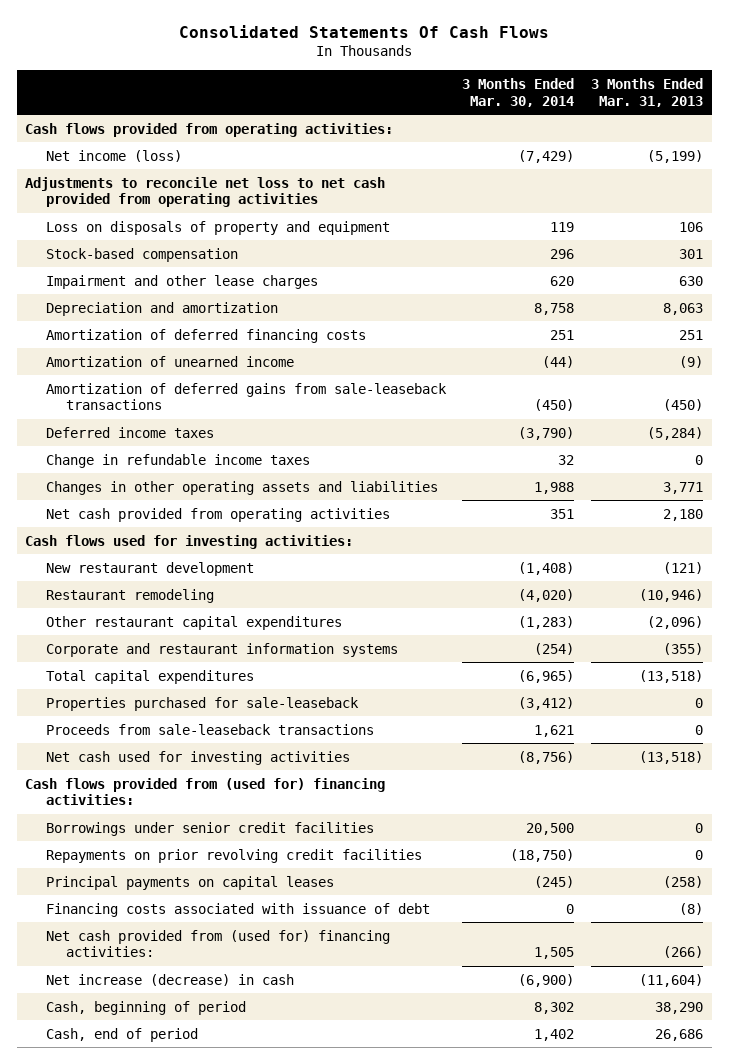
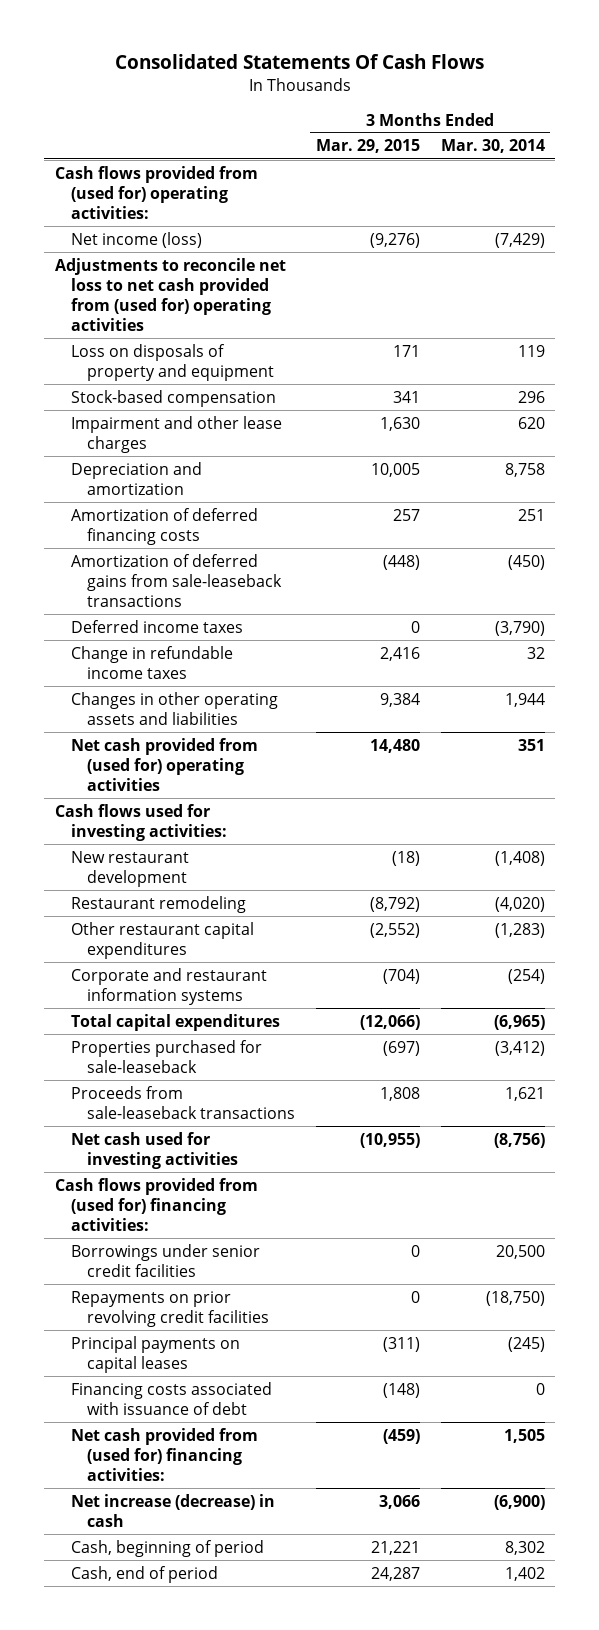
- | 3 Months Ended Mar. 30, 2014 | 3 Months Ended Mar. 31, 2013
+ | 3 Months Ended Mar. 29, 2015 | 3 Months Ended Mar. 30, 2014
- Cash flows provided from operating activities:
+ Cash flows provided from (used for) operating activities:
- Adjustments to reconcile net loss to net cash provided from operating activities
+ Adjustments to reconcile net loss to net cash provided from (used for) operating activities
- Amortization of unearned income | (44) | (9)
- Changes in other operating assets and liabilities | 1,988 | 3,771
- Net cash provided from operating activities | 351 | 2,180
+ Changes in other operating assets and liabilities | 9,384 | 1,944
+ Net cash provided from (used for) operating activities | 14,480 | 351

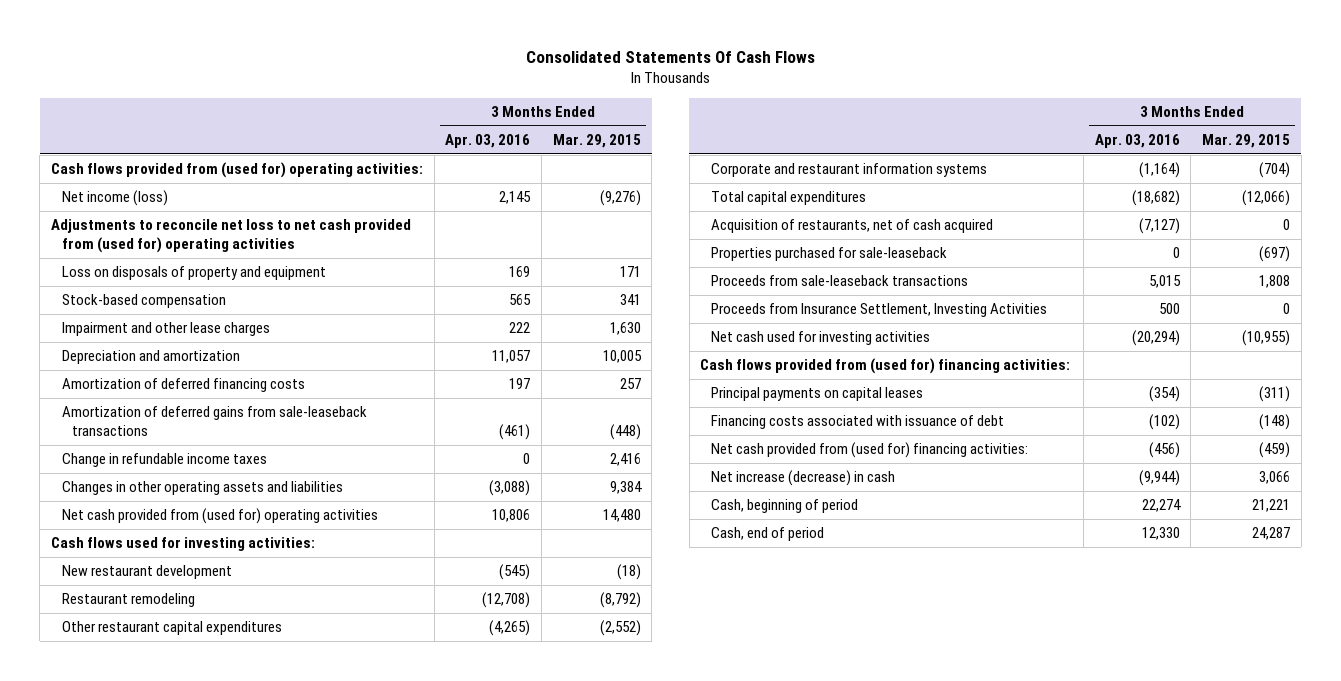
- | 3 Months Ended Mar. 29, 2015 | 3 Months Ended Mar. 30, 2014
+ | 3 Months Ended Apr. 03, 2016 | 3 Months Ended Mar. 29, 2015
- Deferred income taxes | 0 | (3,790)
+ Acquisition of restaurants, net of cash acquired | (7,127) | 0
+ Proceeds from Insurance Settlement, Investing Activities | 500 | 0
- Borrowings under senior credit facilities | 0 | 20,500
- Repayments on prior revolving credit facilities | 0 | (18,750)

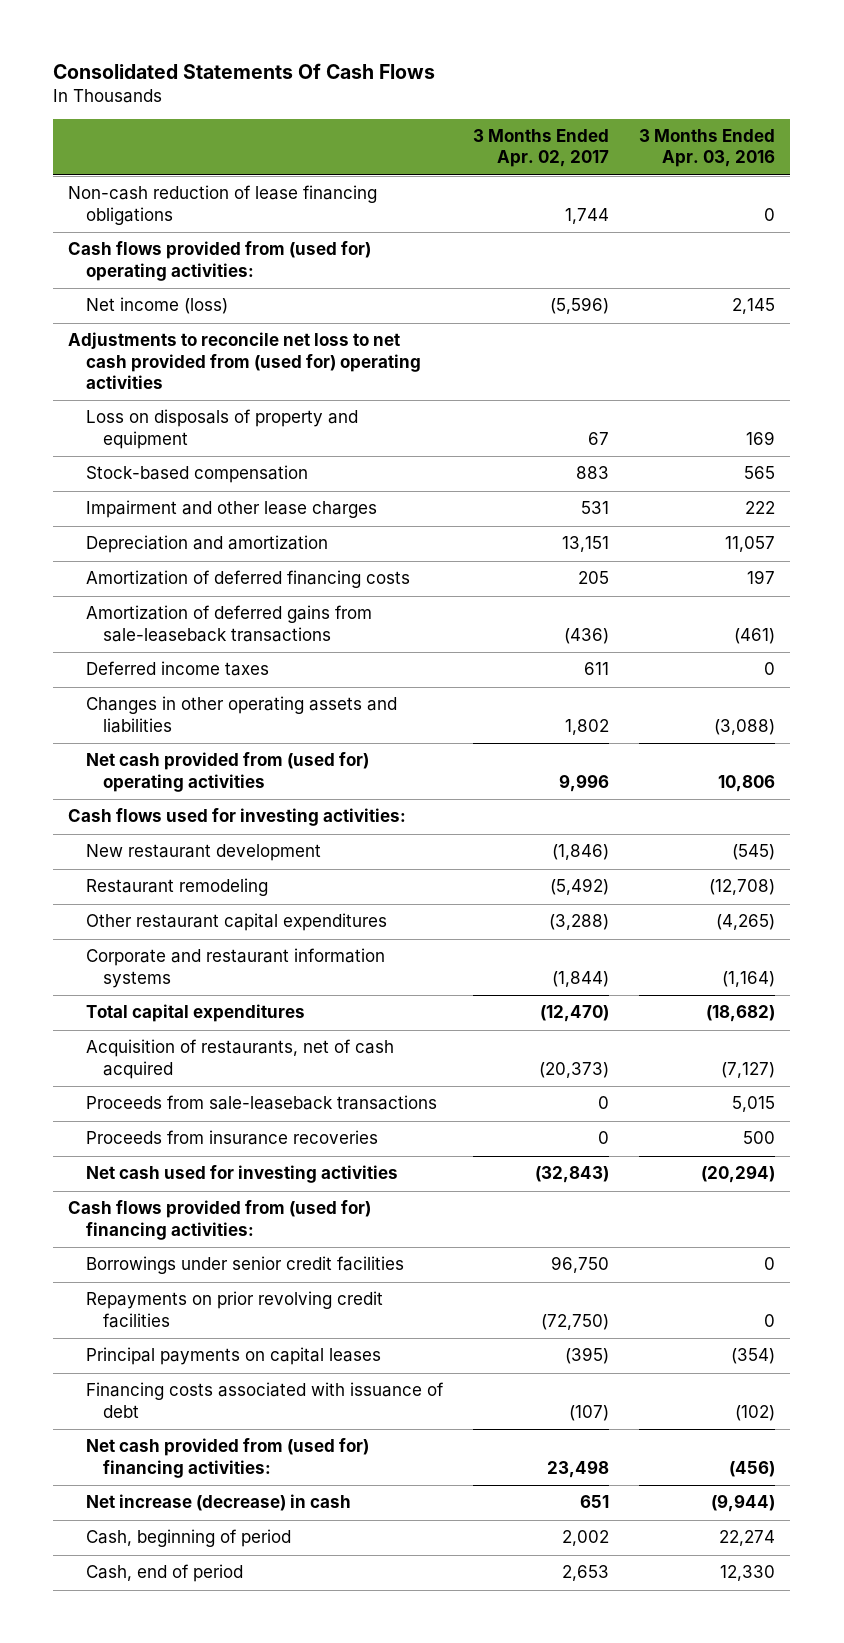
- | 3 Months Ended Apr. 03, 2016 | 3 Months Ended Mar. 29, 2015
+ | 3 Months Ended Apr. 02, 2017 | 3 Months Ended Apr. 03, 2016
+ Non-cash reduction of lease financing obligations | 1,744 | 0
- Change in refundable income taxes | 0 | 2,416
+ Deferred income taxes | 611 | 0
- Properties purchased for sale-leaseback | 0 | (697)
- Proceeds from Insurance Settlement, Investing Activities | 500 | 0
+ Proceeds from insurance recoveries | 0 | 500
+ Borrowings under senior credit facilities | 96,750 | 0
+ Repayments on prior revolving credit facilities | (72,750) | 0

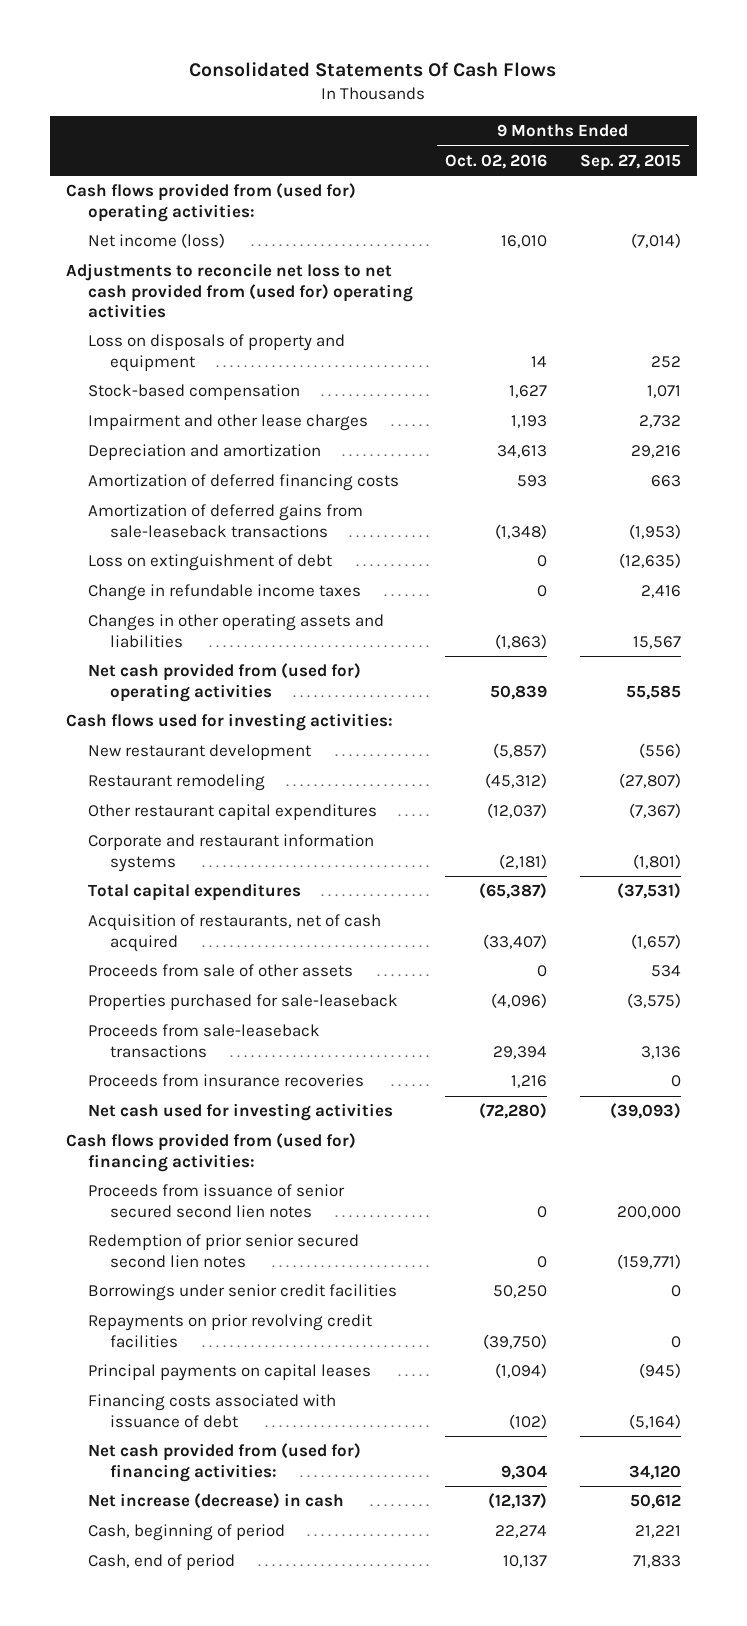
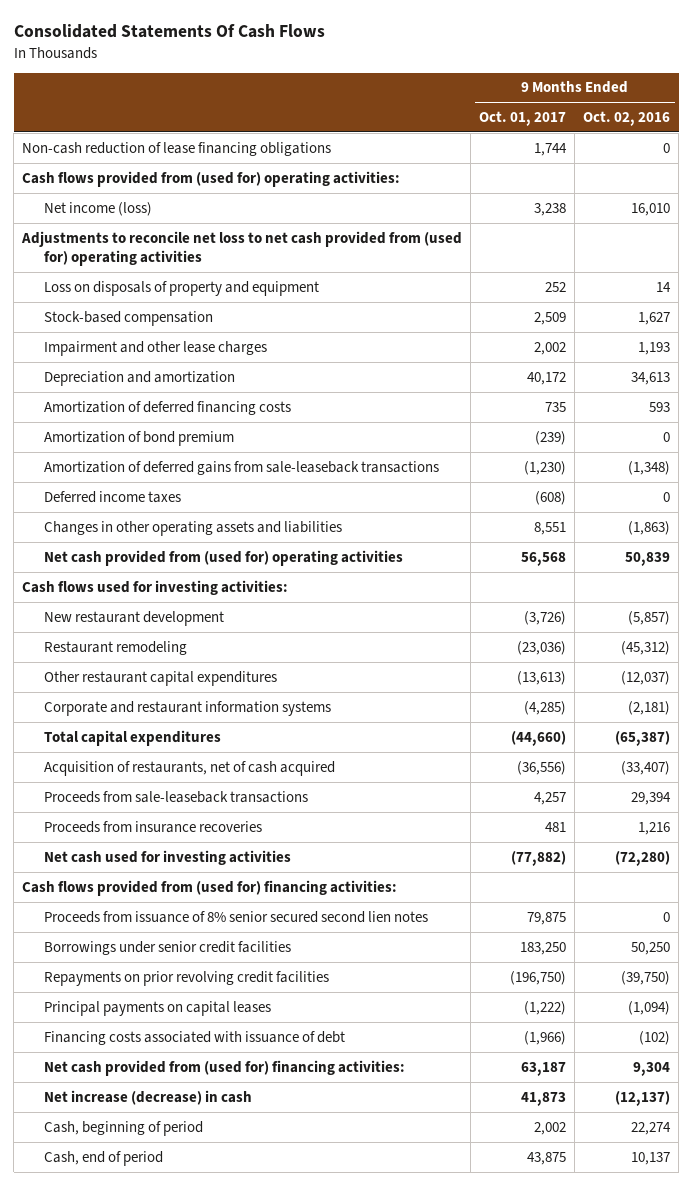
- | 9 Months Ended Oct. 02, 2016 | 9 Months Ended Sep. 27, 2015
+ | 9 Months Ended Oct. 01, 2017 | 9 Months Ended Oct. 02, 2016
+ Non-cash reduction of lease financing obligations | 1,744 | 0
+ Amortization of bond premium | (239) | 0
- Loss on extinguishment of debt | 0 | (12,635)
- Change in refundable income taxes | 0 | 2,416
+ Deferred income taxes | (608) | 0
- Proceeds from sale of other assets | 0 | 534
- Properties purchased for sale-leaseback | (4,096) | (3,575)
- Proceeds from issuance of senior secured second lien notes | 0 | 200,000
- Redemption of prior senior secured second lien notes | 0 | (159,771)
+ Proceeds from issuance of 8% senior secured second lien notes | 79,875 | 0

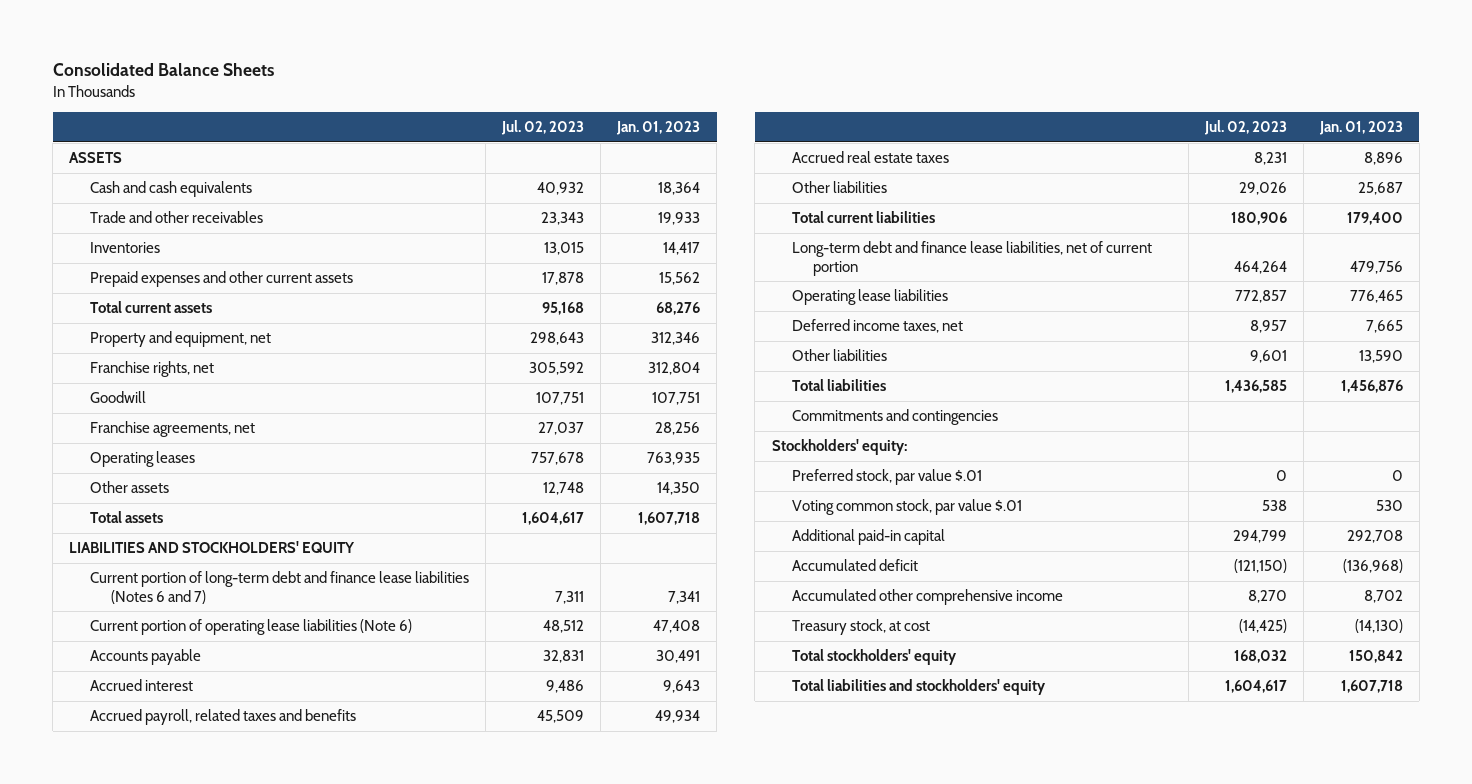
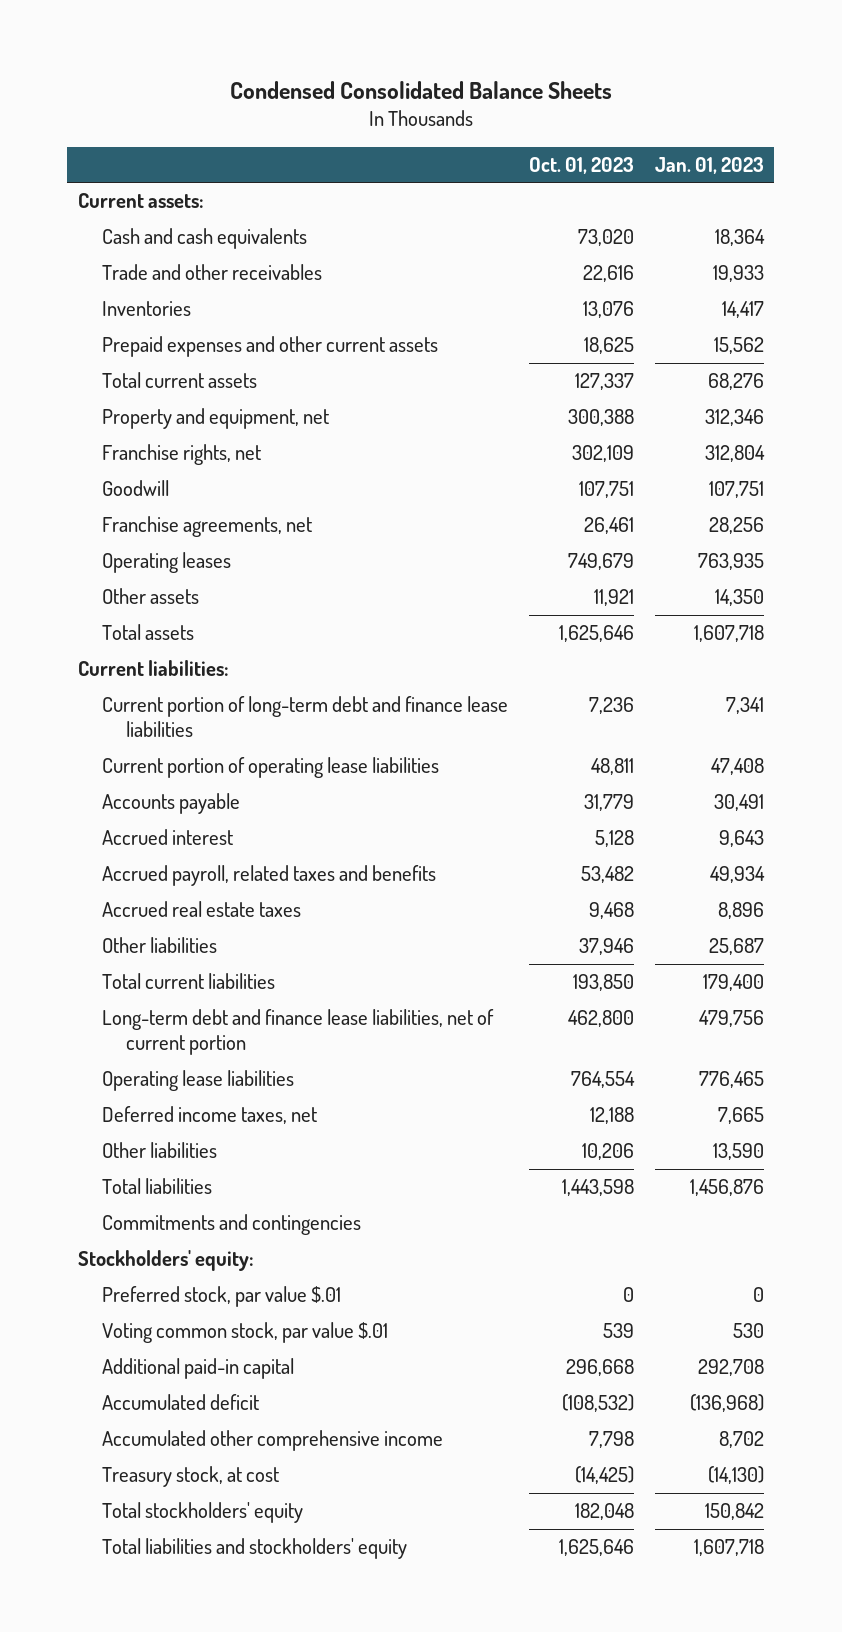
- Consolidated Balance Sheets
+ Condensed Consolidated Balance Sheets
- | Jul. 02, 2023 | Jan. 01, 2023
+ | Oct. 01, 2023 | Jan. 01, 2023
- ASSETS
+ Current assets:
- LIABILITIES AND STOCKHOLDERS' EQUITY
- Current portion of long-term debt and finance lease liabilities (Notes 6 and 7) | 7,311 | 7,341
- Current portion of operating lease liabilities (Note 6) | 48,512 | 47,408
+ Current liabilities:
+ Current portion of long-term debt and finance lease liabilities | 7,236 | 7,341
+ Current portion of operating lease liabilities | 48,811 | 47,408

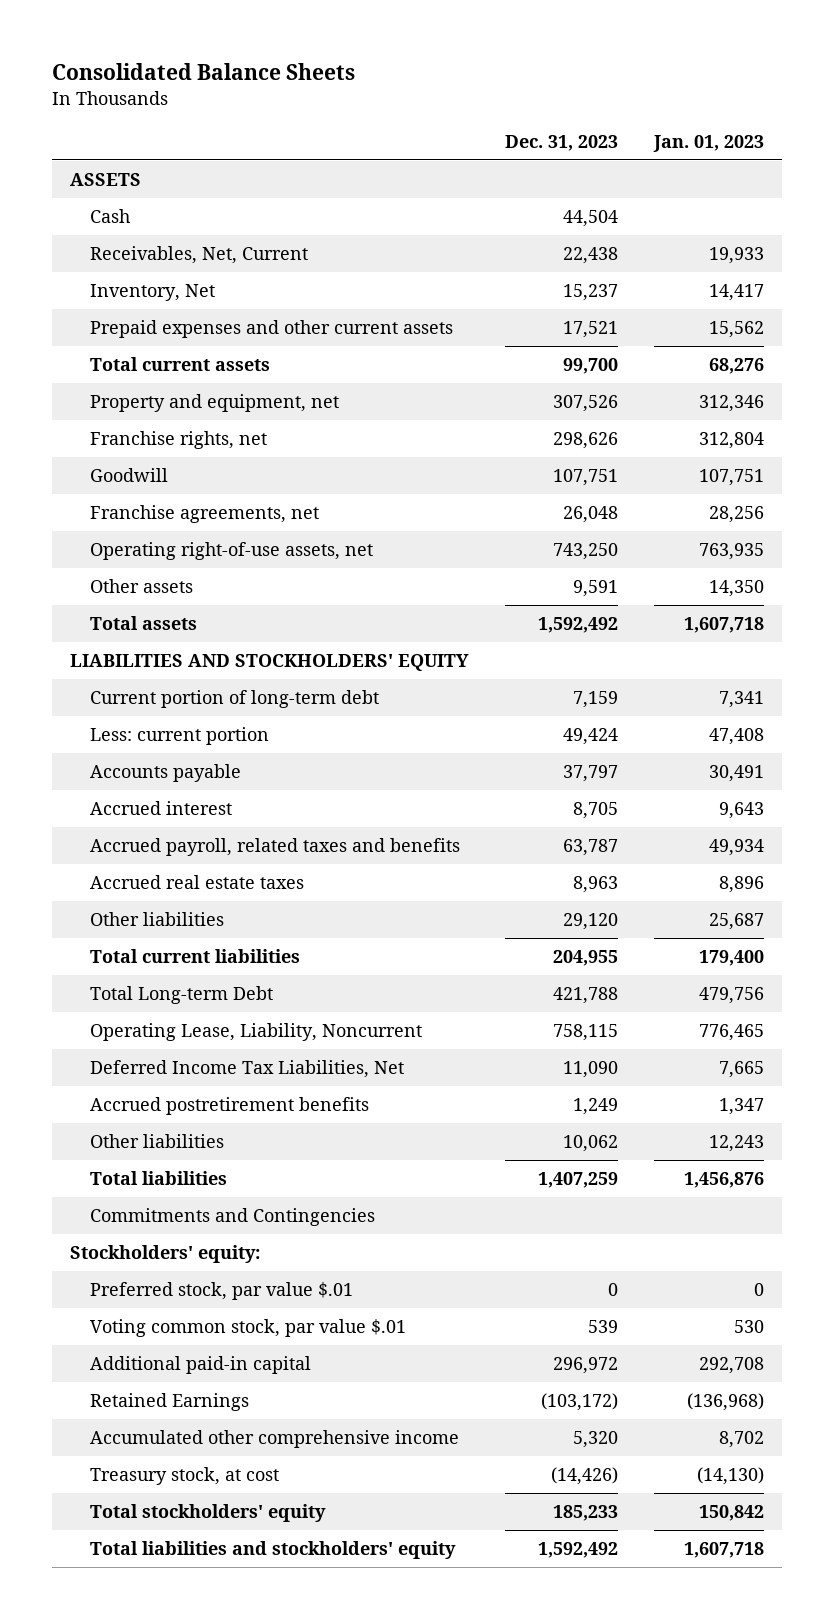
- Condensed Consolidated Balance Sheets
+ Consolidated Balance Sheets
- | Oct. 01, 2023 | Jan. 01, 2023
+ | Dec. 31, 2023 | Jan. 01, 2023
- Current assets:
- Cash and cash equivalents | 73,020 | 18,364
- Trade and other receivables | 22,616 | 19,933
- Inventories | 13,076 | 14,417
+ ASSETS
+ Cash | 44,504 |
+ Receivables, Net, Current | 22,438 | 19,933
+ Inventory, Net | 15,237 | 14,417
- Operating leases | 749,679 | 763,935
+ Operating right-of-use assets, net | 743,250 | 763,935
- Current liabilities:
- Current portion of long-term debt and finance lease liabilities | 7,236 | 7,341
- Current portion of operating lease liabilities | 48,811 | 47,408
+ LIABILITIES AND STOCKHOLDERS' EQUITY
+ Current portion of long-term debt | 7,159 | 7,341
+ Less: current portion | 49,424 | 47,408
- Long-term debt and finance lease liabilities, net of current portion | 462,800 | 479,756
- Operating lease liabilities | 764,554 | 776,465
- Deferred income taxes, net | 12,188 | 7,665
- Other liabilities | 10,206 | 13,590
+ Total Long-term Debt | 421,788 | 479,756
+ Operating Lease, Liability, Noncurrent | 758,115 | 776,465
+ Deferred Income Tax Liabilities, Net | 11,090 | 7,665
+ Accrued postretirement benefits | 1,249 | 1,347
+ Other liabilities | 10,062 | 12,243
- Commitments and contingencies
+ Commitments and Contingencies
- Accumulated deficit | (108,532) | (136,968)
+ Retained Earnings | (103,172) | (136,968)

